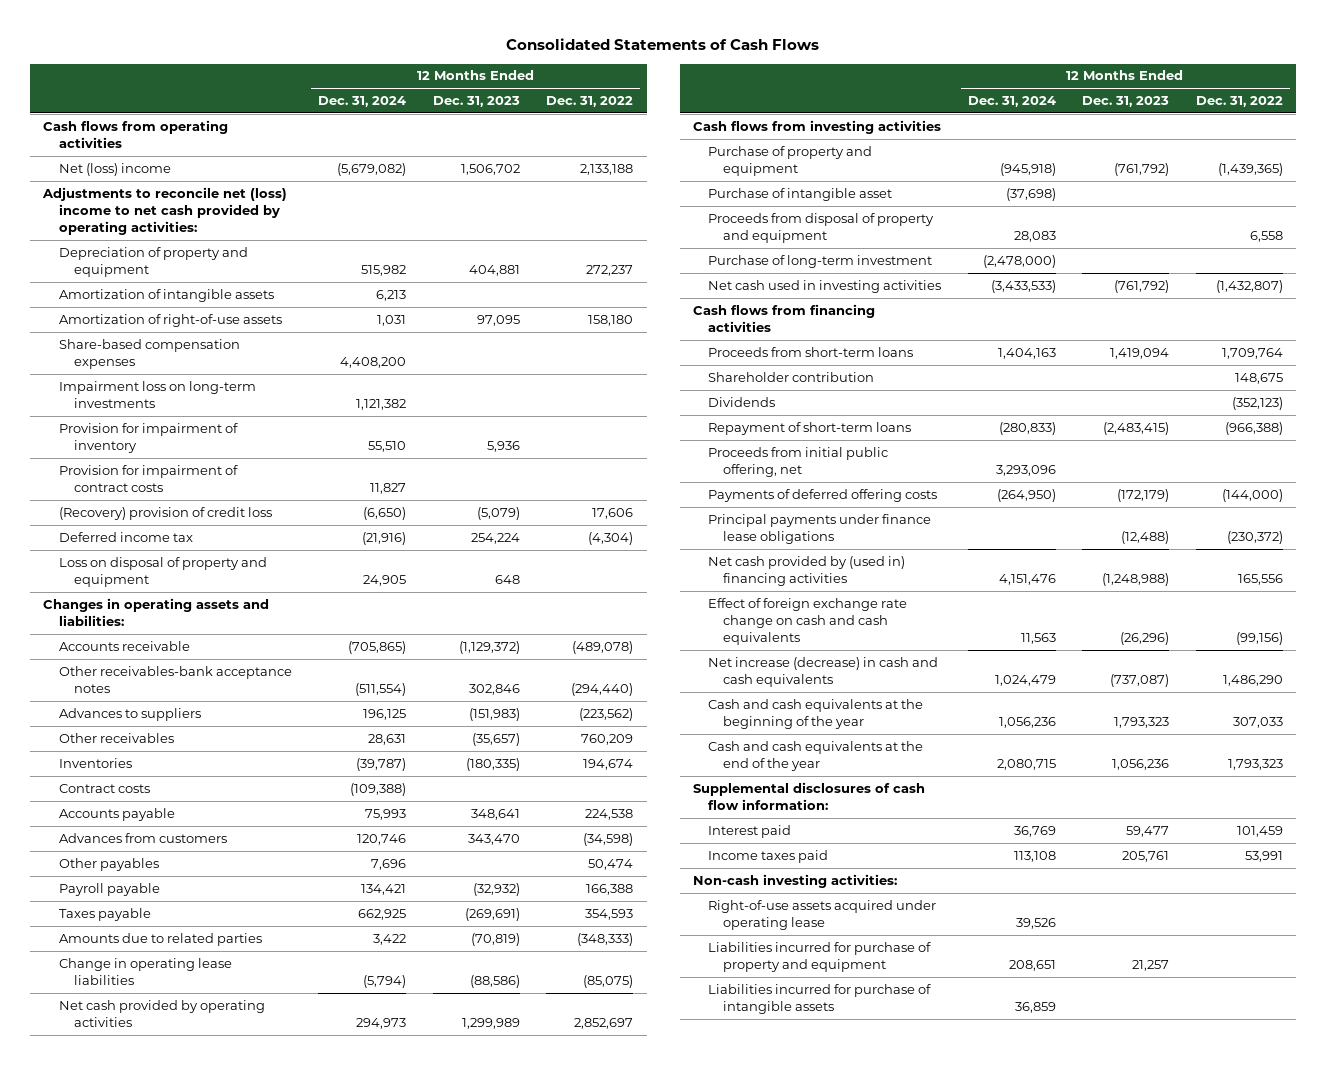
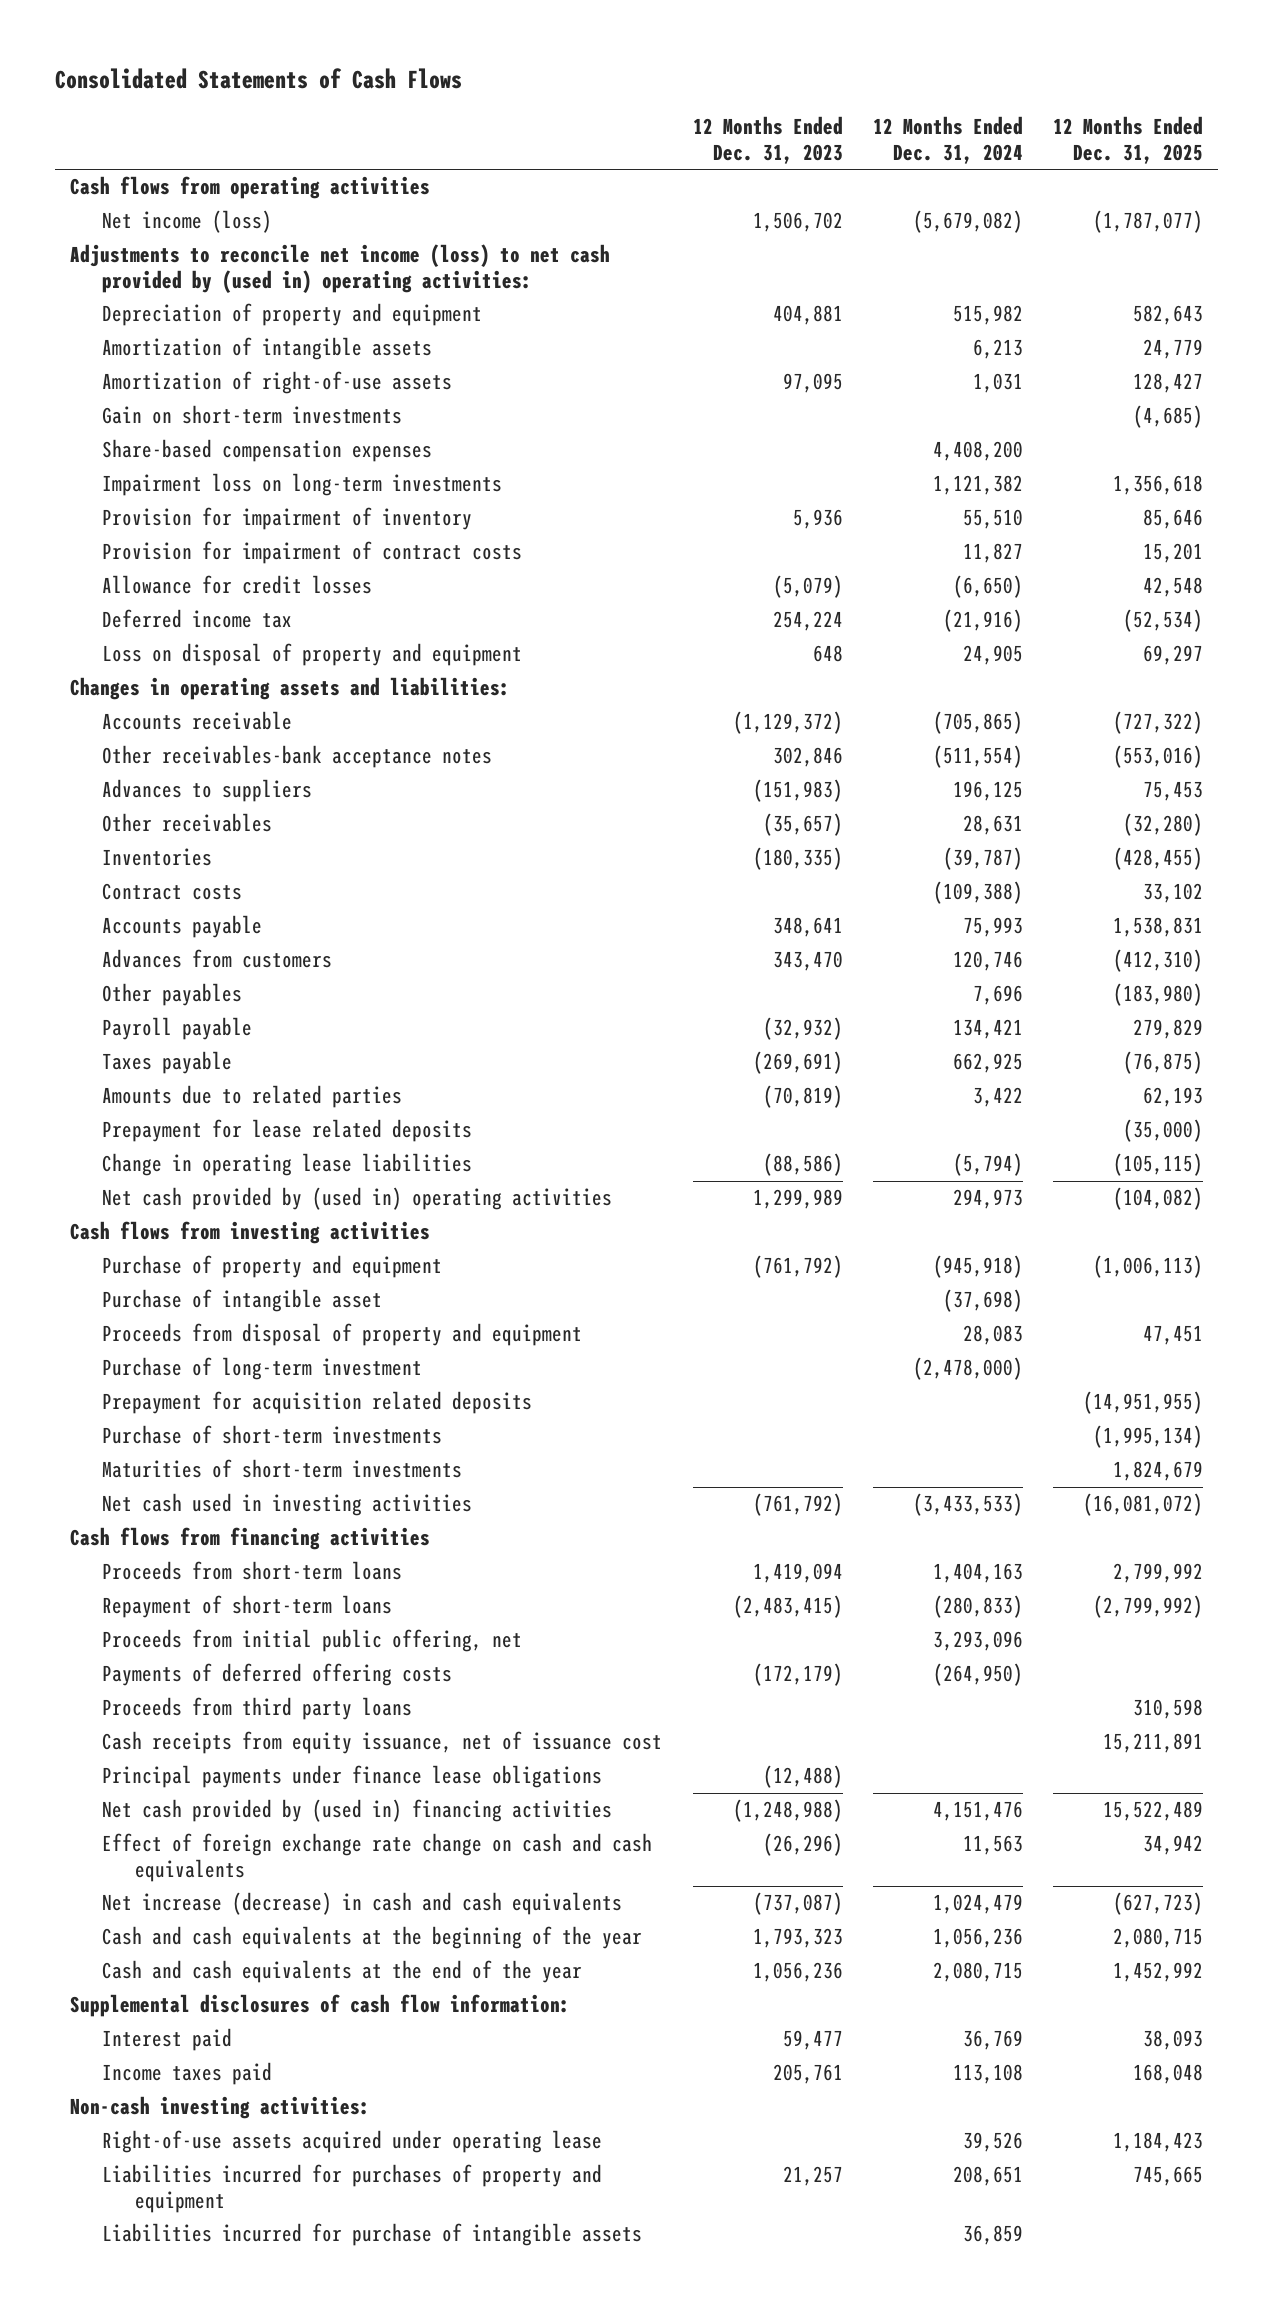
- | 12 Months Ended Dec. 31, 2024 | 12 Months Ended Dec. 31, 2023 | 12 Months Ended Dec. 31, 2022
+ | 12 Months Ended Dec. 31, 2023 | 12 Months Ended Dec. 31, 2024 | 12 Months Ended Dec. 31, 2025
- Net (loss) income | (5,679,082) | 1,506,702 | 2,133,188
- Adjustments to reconcile net (loss) income to net cash provided by operating activities:
+ Net income (loss) | 1,506,702 | (5,679,082) | (1,787,077)
+ Adjustments to reconcile net income (loss) to net cash provided by (used in) operating activities:
+ Gain on short-term investments | | | (4,685)
- (Recovery) provision of credit loss | (6,650) | (5,079) | 17,606
+ Allowance for credit losses | (5,079) | (6,650) | 42,548
+ Prepayment for lease related deposits | | | (35,000)
- Net cash provided by operating activities | 294,973 | 1,299,989 | 2,852,697
+ Net cash provided by (used in) operating activities | 1,299,989 | 294,973 | (104,082)
+ Prepayment for acquisition related deposits | | | (14,951,955)
+ Purchase of short-term investments | | | (1,995,134)
+ Maturities of short-term investments | | | 1,824,679
- Shareholder contribution | | | 148,675
- Dividends | | | (352,123)
+ Proceeds from third party loans | | | 310,598
+ Cash receipts from equity issuance, net of issuance cost | | | 15,211,891
- Liabilities incurred for purchase of property and equipment | 208,651 | 21,257 |
+ Liabilities incurred for purchases of property and equipment | 21,257 | 208,651 | 745,665

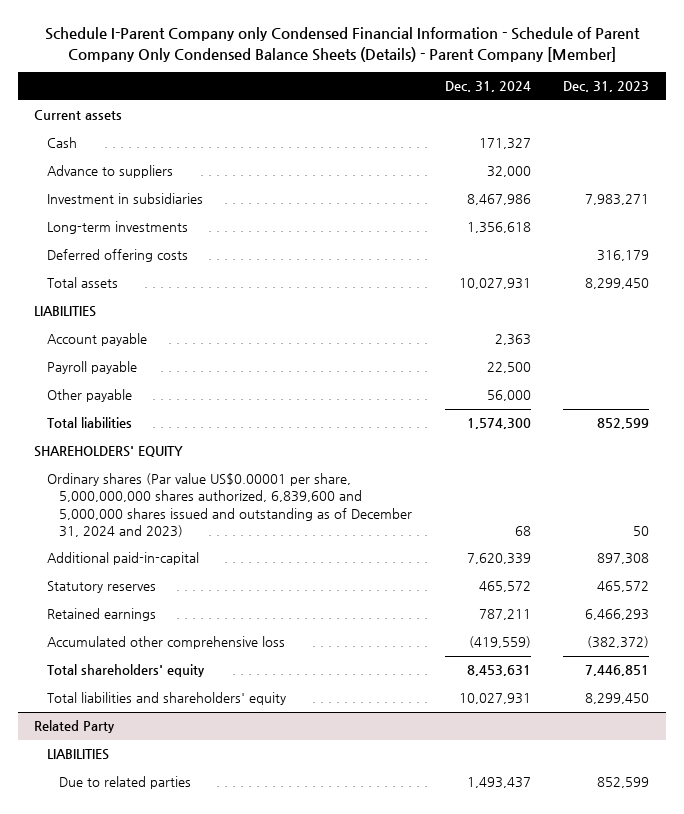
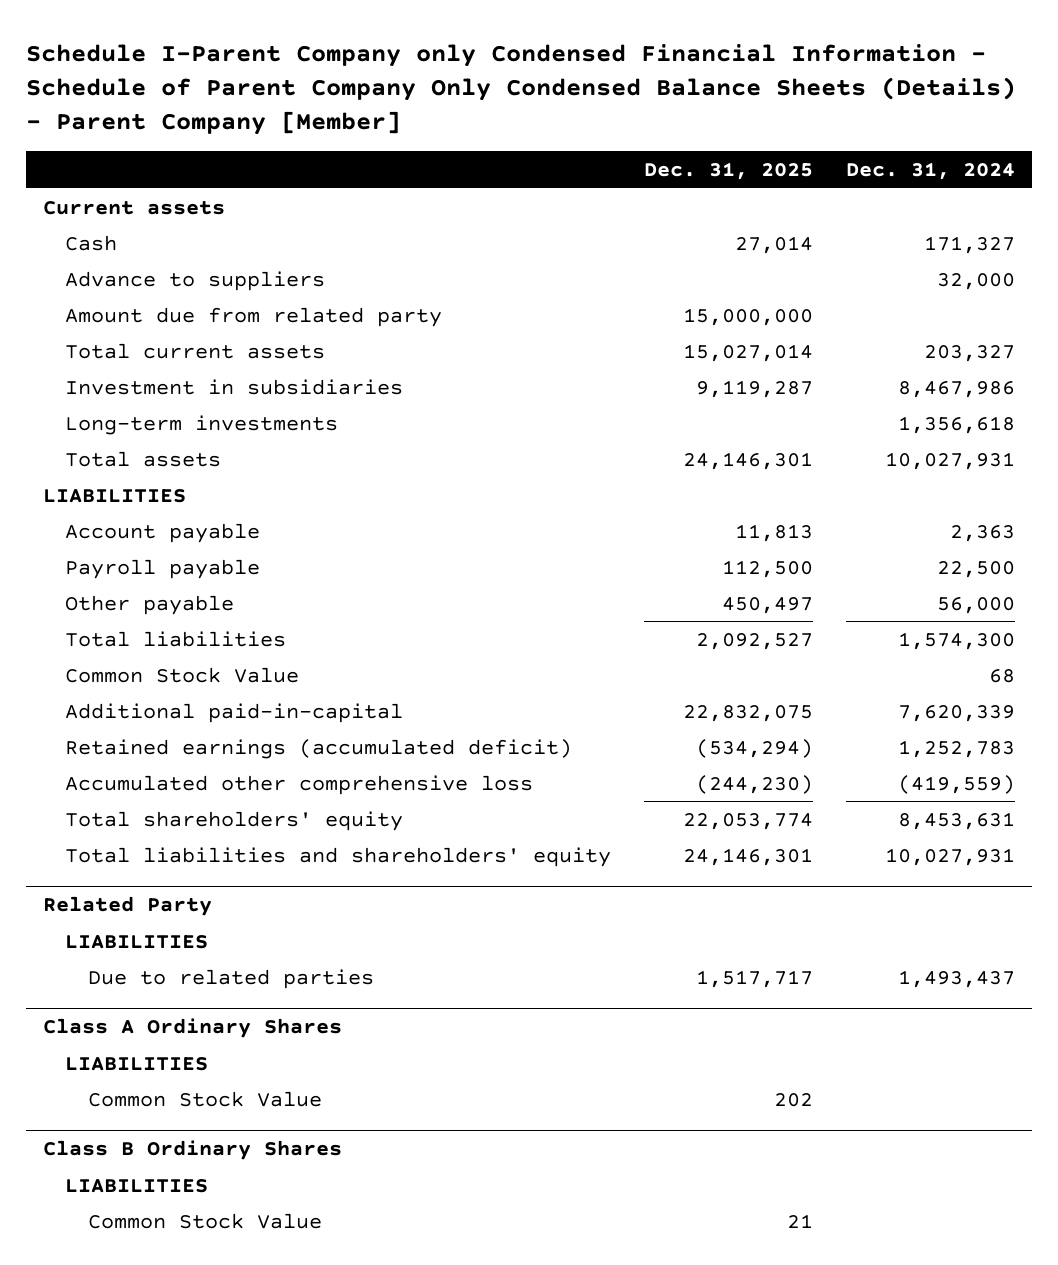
- | Dec. 31, 2024 | Dec. 31, 2023
+ | Dec. 31, 2025 | Dec. 31, 2024
+ Amount due from related party | 15,000,000 |
+ Total current assets | 15,027,014 | 203,327
- Deferred offering costs | | 316,179
- SHAREHOLDERS' EQUITY
- Ordinary shares (Par value US$0.00001 per share, 5,000,000,000 shares authorized, 6,839,600 and 5,000,000 shares issued and outstanding as of December 31, 2024 and 2023) | 68 | 50
+ Common Stock Value | | 68
- Statutory reserves | 465,572 | 465,572
- Retained earnings | 787,211 | 6,466,293
+ Retained earnings (accumulated deficit) | (534,294) | 1,252,783
+ Class A Ordinary Shares
+ LIABILITIES
+ Common Stock Value | 202 |
+ Class B Ordinary Shares
+ LIABILITIES
+ Common Stock Value | 21 |

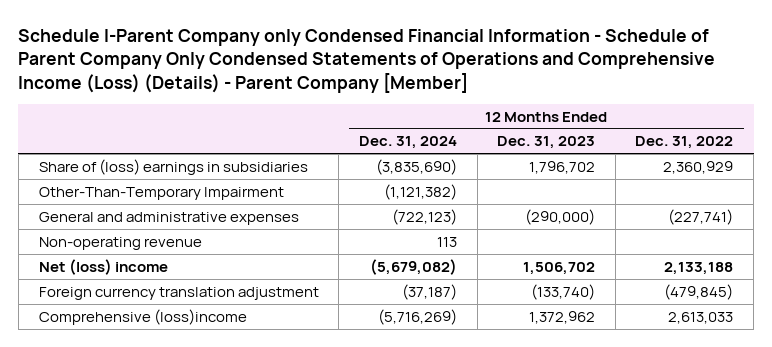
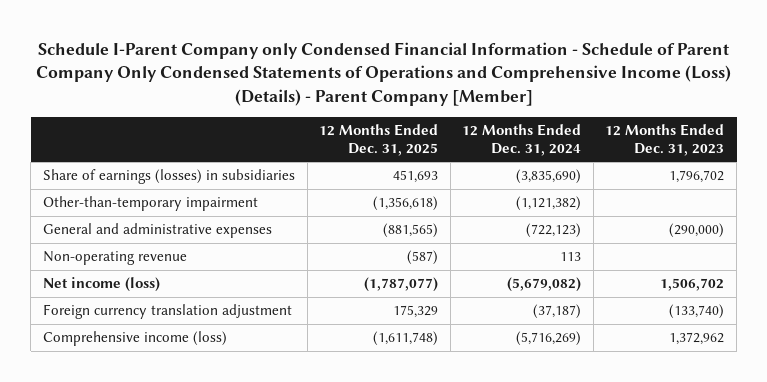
- | 12 Months Ended Dec. 31, 2024 | 12 Months Ended Dec. 31, 2023 | 12 Months Ended Dec. 31, 2022
+ | 12 Months Ended Dec. 31, 2025 | 12 Months Ended Dec. 31, 2024 | 12 Months Ended Dec. 31, 2023
- Share of (loss) earnings in subsidiaries | (3,835,690) | 1,796,702 | 2,360,929
- Other-Than-Temporary Impairment | (1,121,382) | |
+ Share of earnings (losses) in subsidiaries | 451,693 | (3,835,690) | 1,796,702
+ Other-than-temporary impairment | (1,356,618) | (1,121,382) |
- Net (loss) income | (5,679,082) | 1,506,702 | 2,133,188
+ Net income (loss) | (1,787,077) | (5,679,082) | 1,506,702
- Comprehensive (loss)income | (5,716,269) | 1,372,962 | 2,613,033
+ Comprehensive income (loss) | (1,611,748) | (5,716,269) | 1,372,962

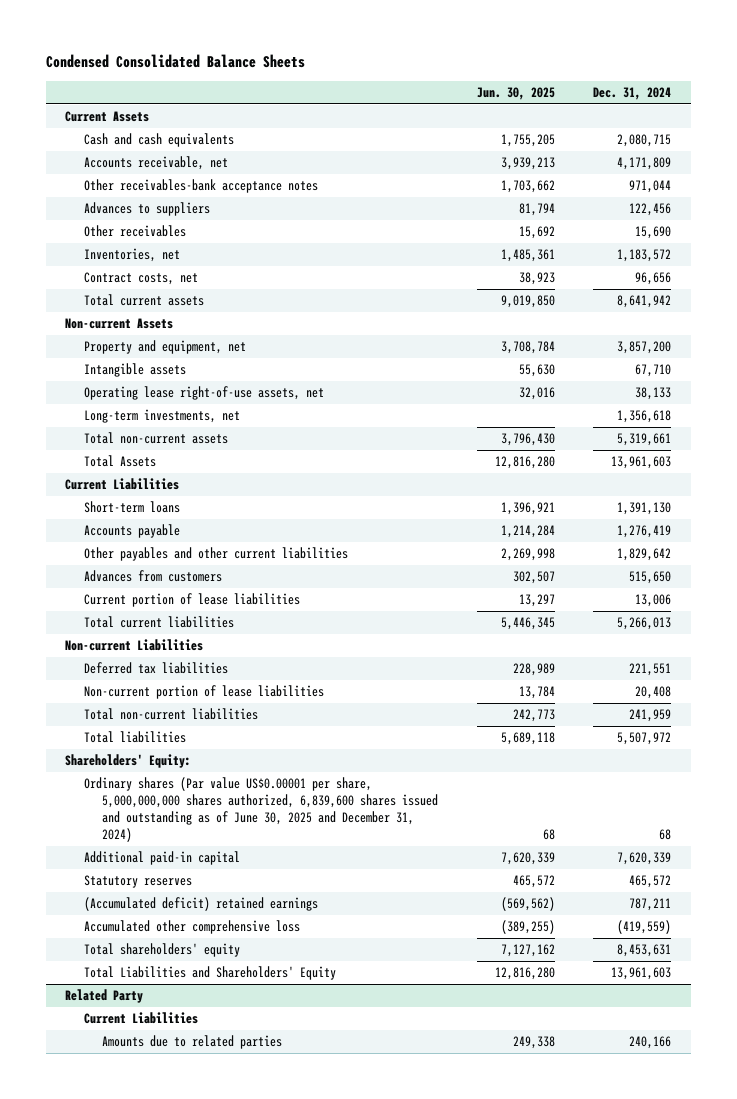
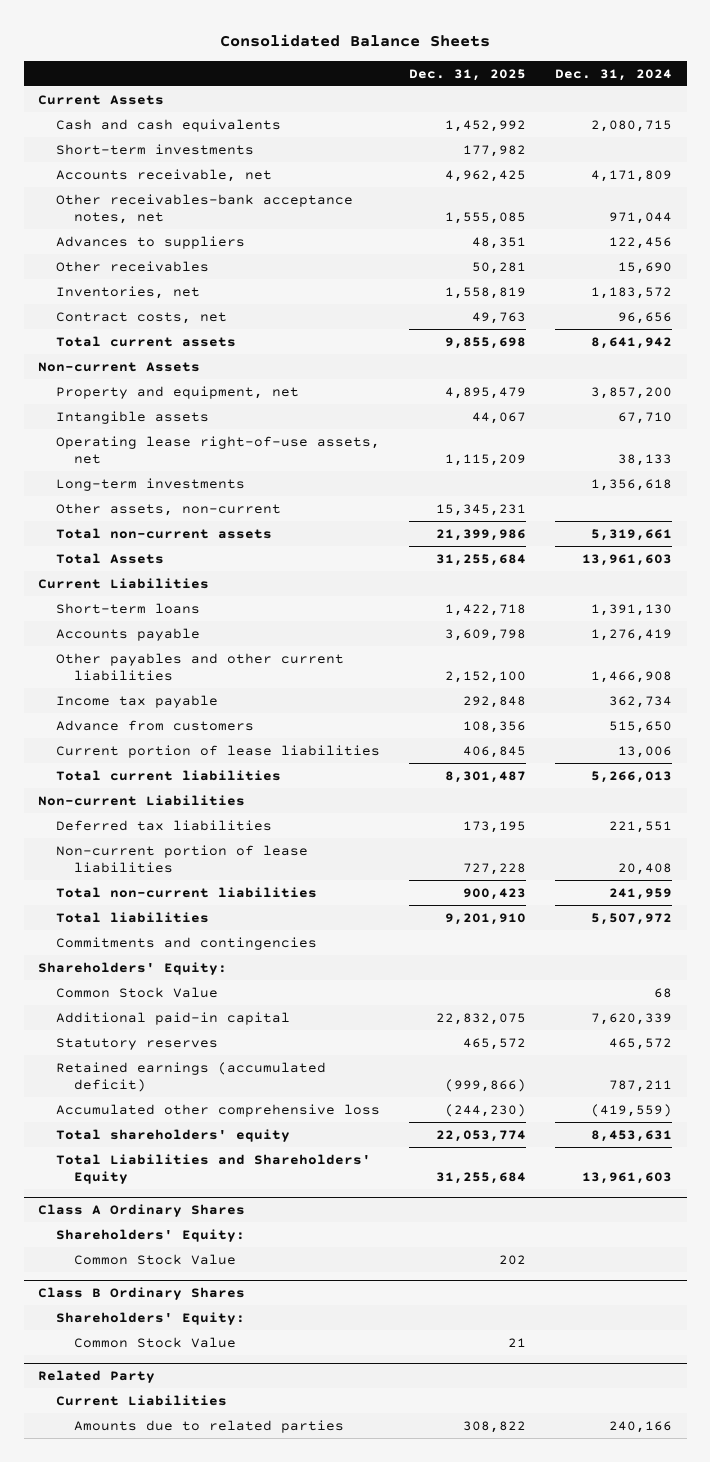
- Condensed Consolidated Balance Sheets
+ Consolidated Balance Sheets
- | Jun. 30, 2025 | Dec. 31, 2024
+ | Dec. 31, 2025 | Dec. 31, 2024
+ Short-term investments | 177,982 |
- Other receivables-bank acceptance notes | 1,703,662 | 971,044
+ Other receivables-bank acceptance notes, net | 1,555,085 | 971,044
- Long-term investments, net | | 1,356,618
+ Long-term investments | | 1,356,618
+ Other assets, non-current | 15,345,231 |
- Other payables and other current liabilities | 2,269,998 | 1,829,642
- Advances from customers | 302,507 | 515,650
+ Other payables and other current liabilities | 2,152,100 | 1,466,908
+ Income tax payable | 292,848 | 362,734
+ Advance from customers | 108,356 | 515,650
+ Commitments and contingencies
- Ordinary shares (Par value US$0.00001 per share, 5,000,000,000 shares authorized, 6,839,600 shares issued and outstanding as of June 30, 2025 and December 31, 2024) | 68 | 68
+ Common Stock Value | | 68
- (Accumulated deficit) retained earnings | (569,562) | 787,211
+ Retained earnings (accumulated deficit) | (999,866) | 787,211
+ Class A Ordinary Shares
+ Shareholders' Equity:
+ Common Stock Value | 202 |
+ Class B Ordinary Shares
+ Shareholders' Equity:
+ Common Stock Value | 21 |

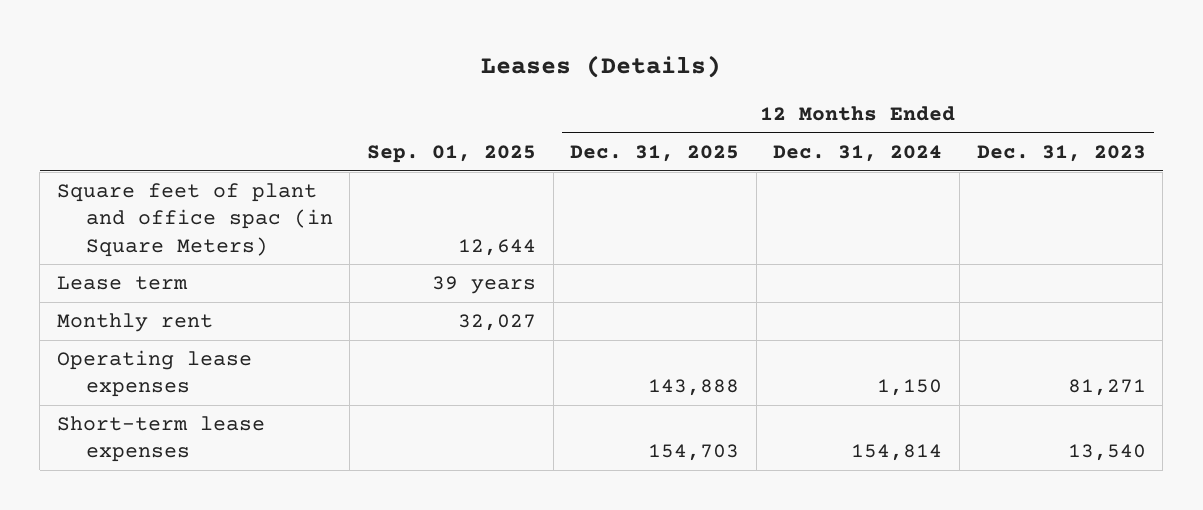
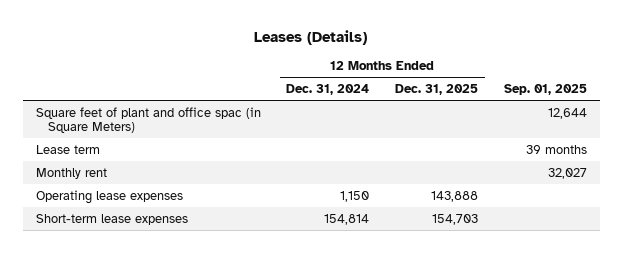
- | Sep. 01, 2025 | 12 Months Ended Dec. 31, 2025 | 12 Months Ended Dec. 31, 2024 | 12 Months Ended Dec. 31, 2023
+ | 12 Months Ended Dec. 31, 2024 | 12 Months Ended Dec. 31, 2025 | Sep. 01, 2025
- Lease term | 39 years | | |
+ Lease term | | | 39 months

